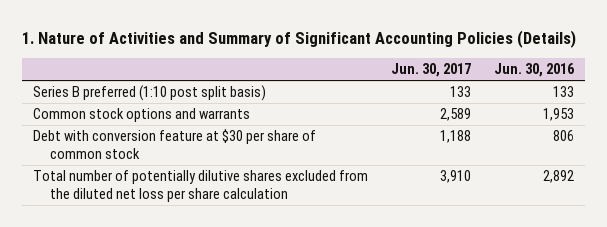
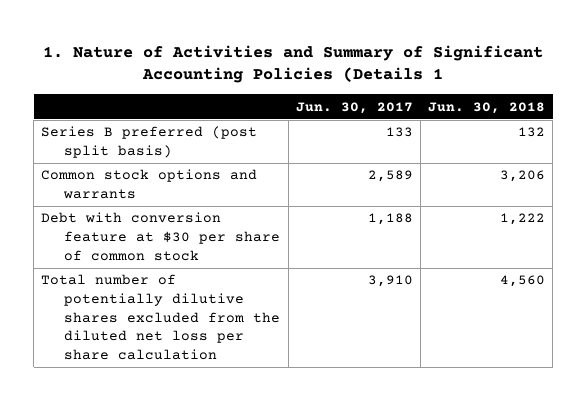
- 1. Nature of Activities and Summary of Significant Accounting Policies (Details)
+ 1. Nature of Activities and Summary of Significant Accounting Policies (Details 1
- | Jun. 30, 2017 | Jun. 30, 2016
+ | Jun. 30, 2017 | Jun. 30, 2018
- Series B preferred (1:10 post split basis) | 133 | 133
+ Series B preferred (post split basis) | 133 | 132

